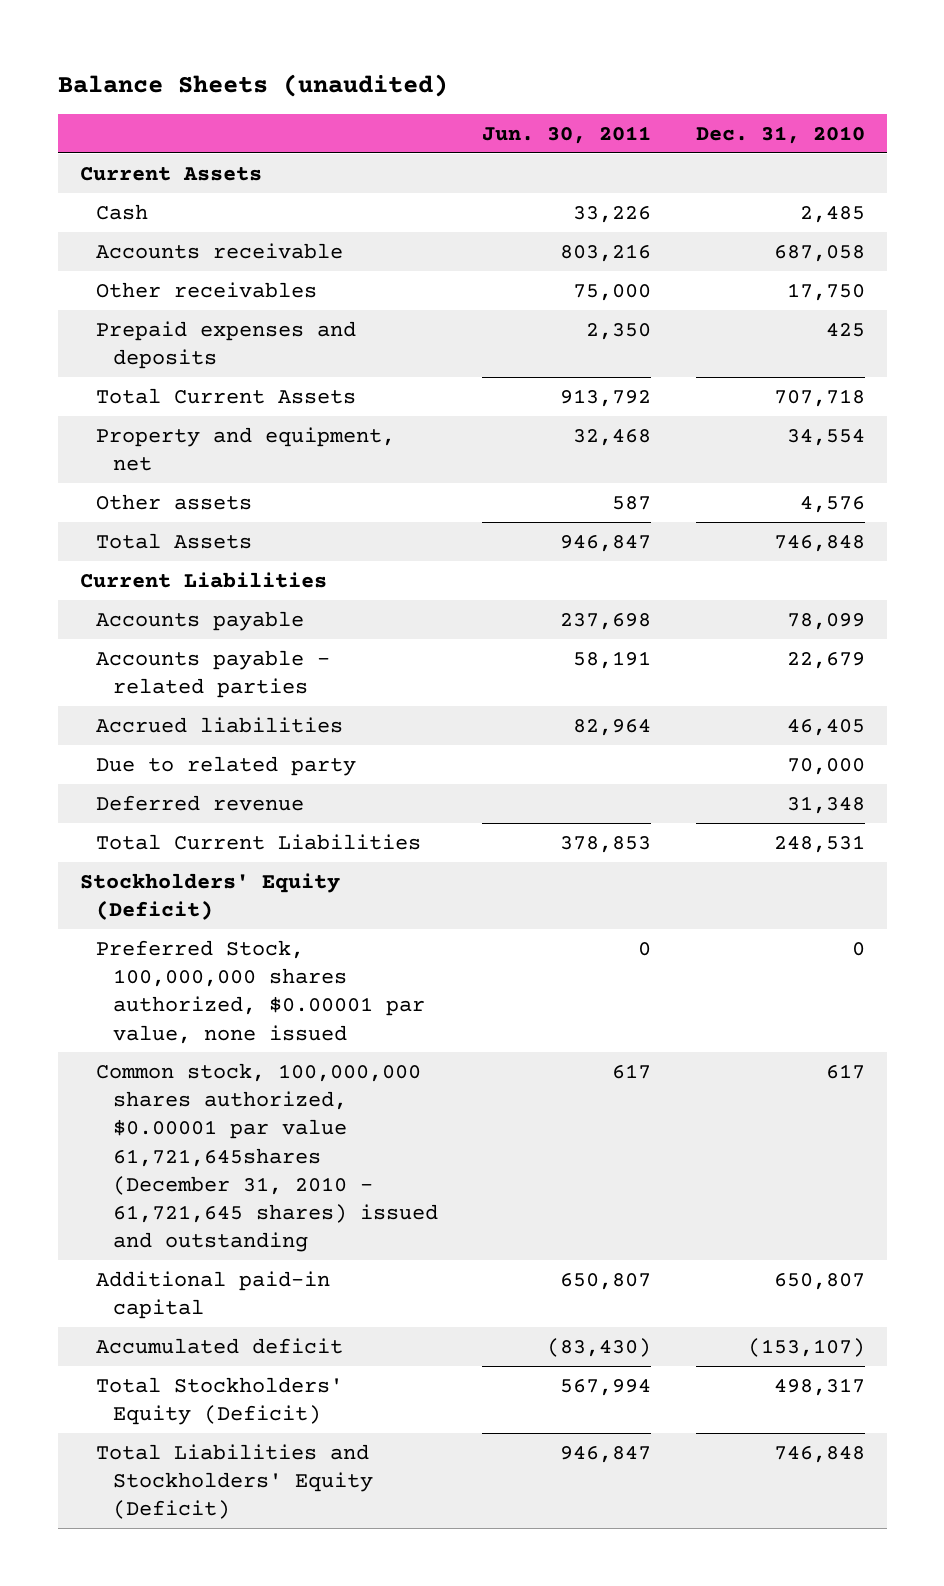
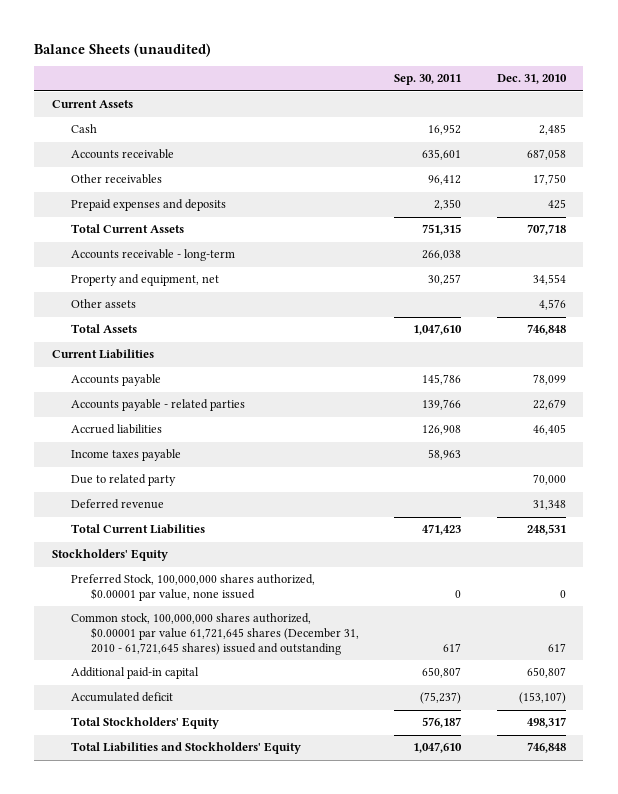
- | Jun. 30, 2011 | Dec. 31, 2010
+ | Sep. 30, 2011 | Dec. 31, 2010
+ Accounts receivable - long-term | 266,038 |
+ Income taxes payable | 58,963 |
- Stockholders' Equity (Deficit)
+ Stockholders' Equity
- Common stock, 100,000,000 shares authorized, $0.00001 par value 61,721,645shares (December 31, 2010 - 61,721,645 shares) issued and outstanding | 617 | 617
+ Common stock, 100,000,000 shares authorized, $0.00001 par value 61,721,645 shares (December 31, 2010 - 61,721,645 shares) issued and outstanding | 617 | 617
- Total Stockholders' Equity (Deficit) | 567,994 | 498,317
- Total Liabilities and Stockholders' Equity (Deficit) | 946,847 | 746,848
+ Total Stockholders' Equity | 576,187 | 498,317
+ Total Liabilities and Stockholders' Equity | 1,047,610 | 746,848

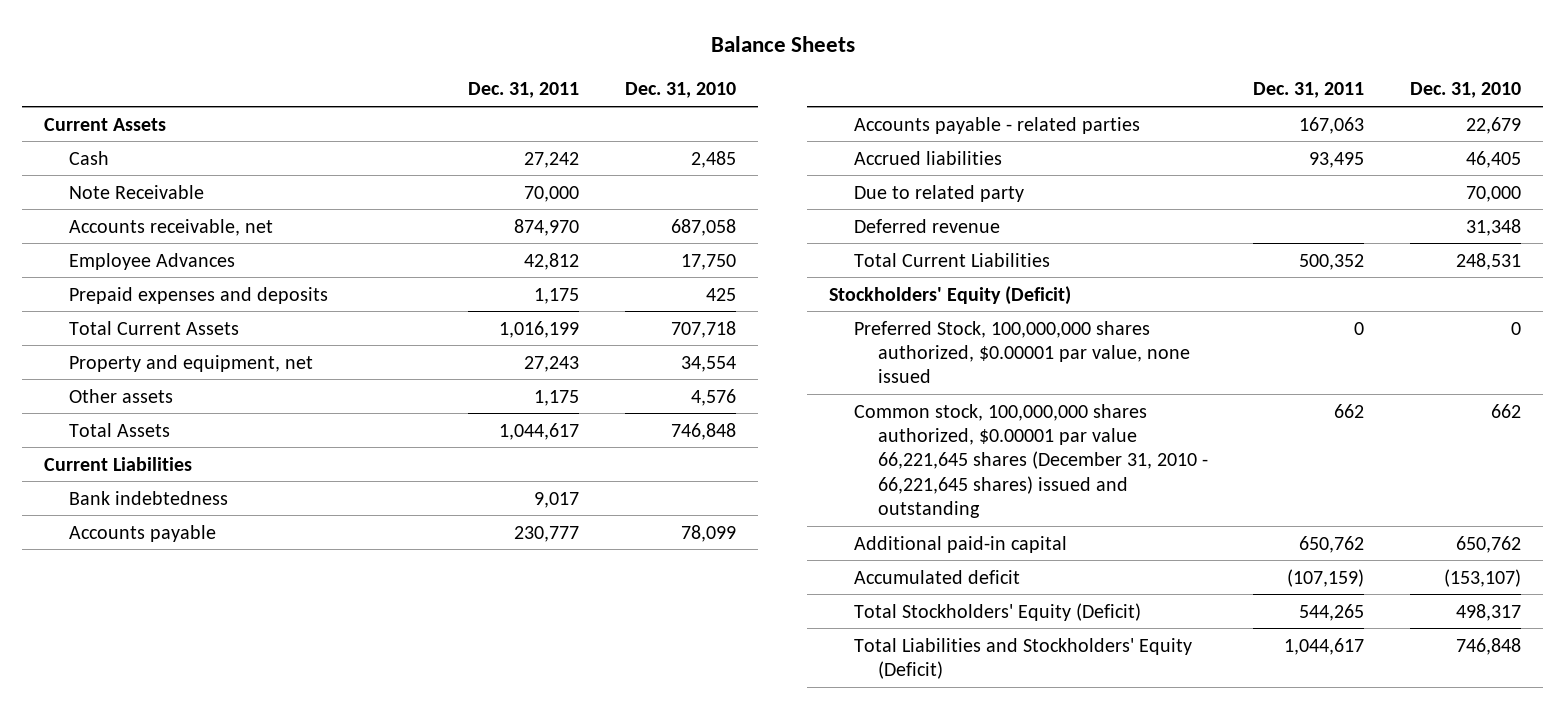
- Balance Sheets (unaudited)
+ Balance Sheets
- | Sep. 30, 2011 | Dec. 31, 2010
+ | Dec. 31, 2011 | Dec. 31, 2010
- Accounts receivable | 635,601 | 687,058
- Other receivables | 96,412 | 17,750
+ Note Receivable | 70,000 |
+ Accounts receivable, net | 874,970 | 687,058
+ Employee Advances | 42,812 | 17,750
- Accounts receivable - long-term | 266,038 |
+ Bank indebtedness | 9,017 |
- Income taxes payable | 58,963 |
- Stockholders' Equity
+ Stockholders' Equity (Deficit)
- Common stock, 100,000,000 shares authorized, $0.00001 par value 61,721,645 shares (December 31, 2010 - 61,721,645 shares) issued and outstanding | 617 | 617
- Additional paid-in capital | 650,807 | 650,807
+ Common stock, 100,000,000 shares authorized, $0.00001 par value 66,221,645 shares (December 31, 2010 - 66,221,645 shares) issued and outstanding | 662 | 662
+ Additional paid-in capital | 650,762 | 650,762
- Total Stockholders' Equity | 576,187 | 498,317
- Total Liabilities and Stockholders' Equity | 1,047,610 | 746,848
+ Total Stockholders' Equity (Deficit) | 544,265 | 498,317
+ Total Liabilities and Stockholders' Equity (Deficit) | 1,044,617 | 746,848

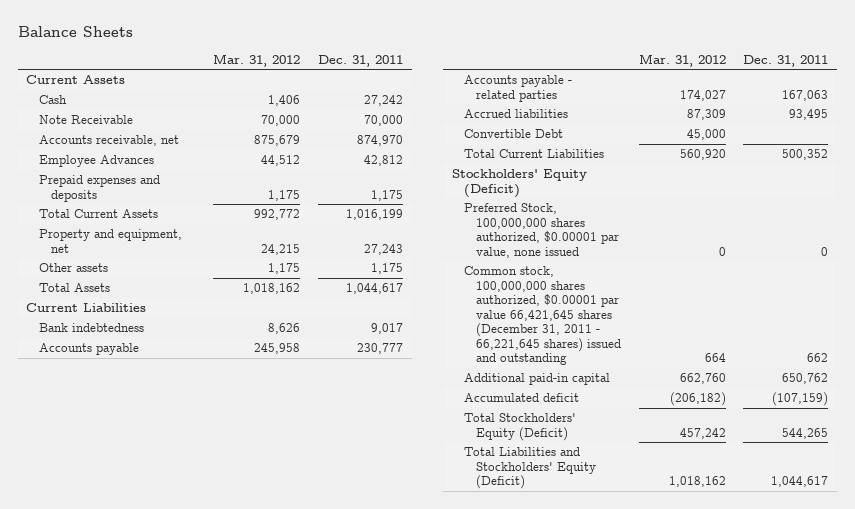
- | Dec. 31, 2011 | Dec. 31, 2010
+ | Mar. 31, 2012 | Dec. 31, 2011
- Due to related party | | 70,000
- Deferred revenue | | 31,348
+ Convertible Debt | 45,000 |
- Common stock, 100,000,000 shares authorized, $0.00001 par value 66,221,645 shares (December 31, 2010 - 66,221,645 shares) issued and outstanding | 662 | 662
+ Common stock, 100,000,000 shares authorized, $0.00001 par value 66,421,645 shares (December 31, 2011 - 66,221,645 shares) issued and outstanding | 664 | 662

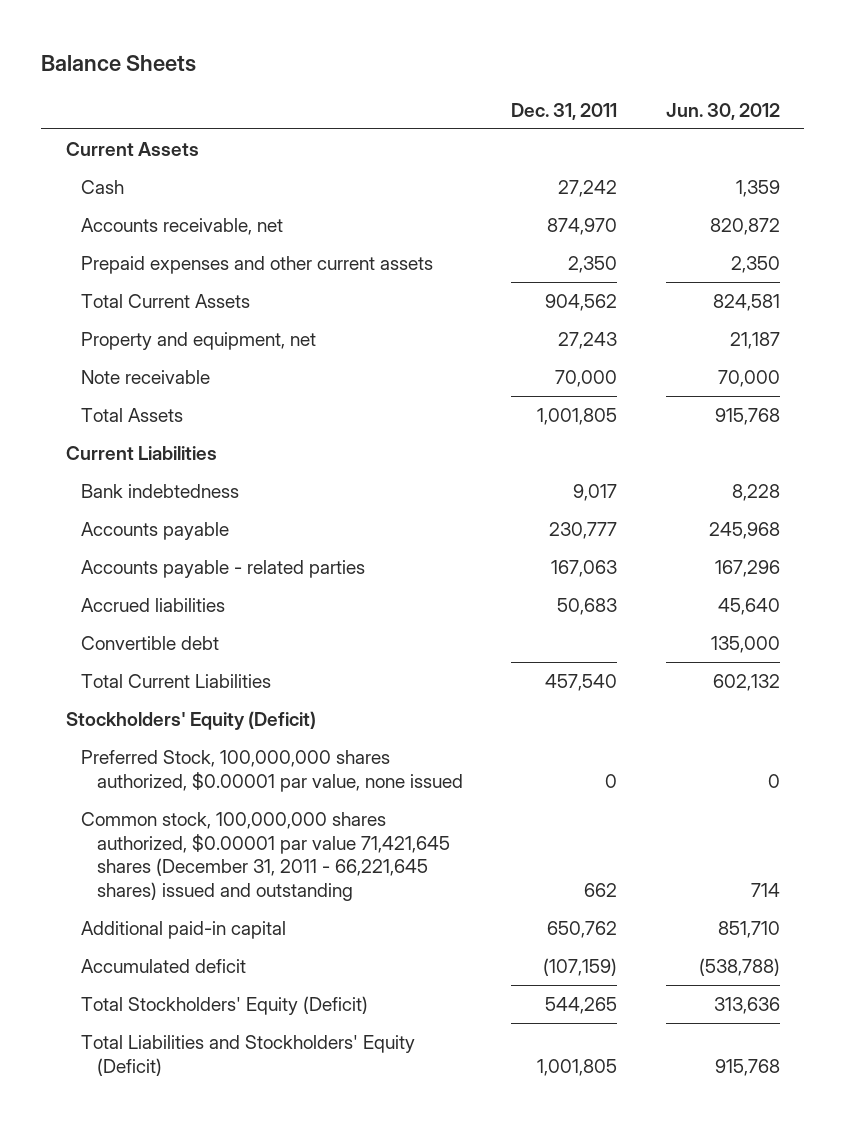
- | Mar. 31, 2012 | Dec. 31, 2011
+ | Dec. 31, 2011 | Jun. 30, 2012
- Note Receivable | 70,000 | 70,000
- Employee Advances | 44,512 | 42,812
- Prepaid expenses and deposits | 1,175 | 1,175
- Total Current Assets | 992,772 | 1,016,199
+ Prepaid expenses and other current assets | 2,350 | 2,350
+ Total Current Assets | 904,562 | 824,581
- Other assets | 1,175 | 1,175
- Total Assets | 1,018,162 | 1,044,617
+ Note receivable | 70,000 | 70,000
+ Total Assets | 1,001,805 | 915,768
- Accrued liabilities | 87,309 | 93,495
- Convertible Debt | 45,000 |
- Total Current Liabilities | 560,920 | 500,352
+ Accrued liabilities | 50,683 | 45,640
+ Convertible debt | | 135,000
+ Total Current Liabilities | 457,540 | 602,132
- Common stock, 100,000,000 shares authorized, $0.00001 par value 66,421,645 shares (December 31, 2011 - 66,221,645 shares) issued and outstanding | 664 | 662
+ Common stock, 100,000,000 shares authorized, $0.00001 par value 71,421,645 shares (December 31, 2011 - 66,221,645 shares) issued and outstanding | 662 | 714
- Total Liabilities and Stockholders' Equity (Deficit) | 1,018,162 | 1,044,617
+ Total Liabilities and Stockholders' Equity (Deficit) | 1,001,805 | 915,768

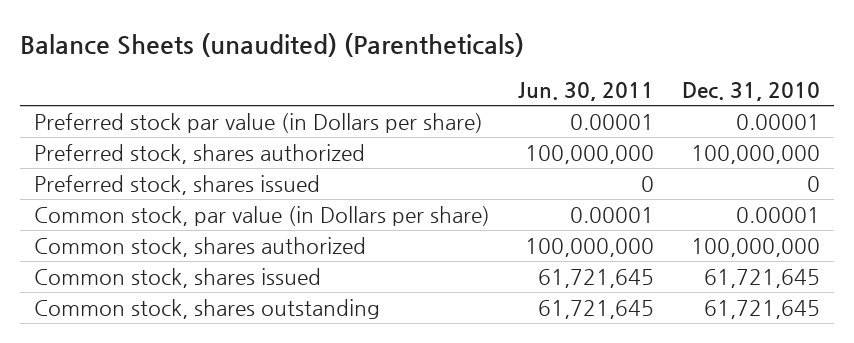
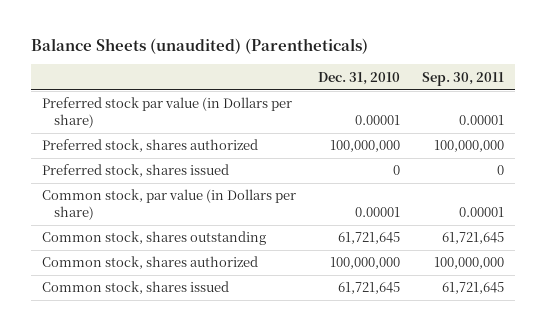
- | Jun. 30, 2011 | Dec. 31, 2010
+ | Dec. 31, 2010 | Sep. 30, 2011
moved up: Common stock, shares outstanding | 61,721,645 | 61,721,645

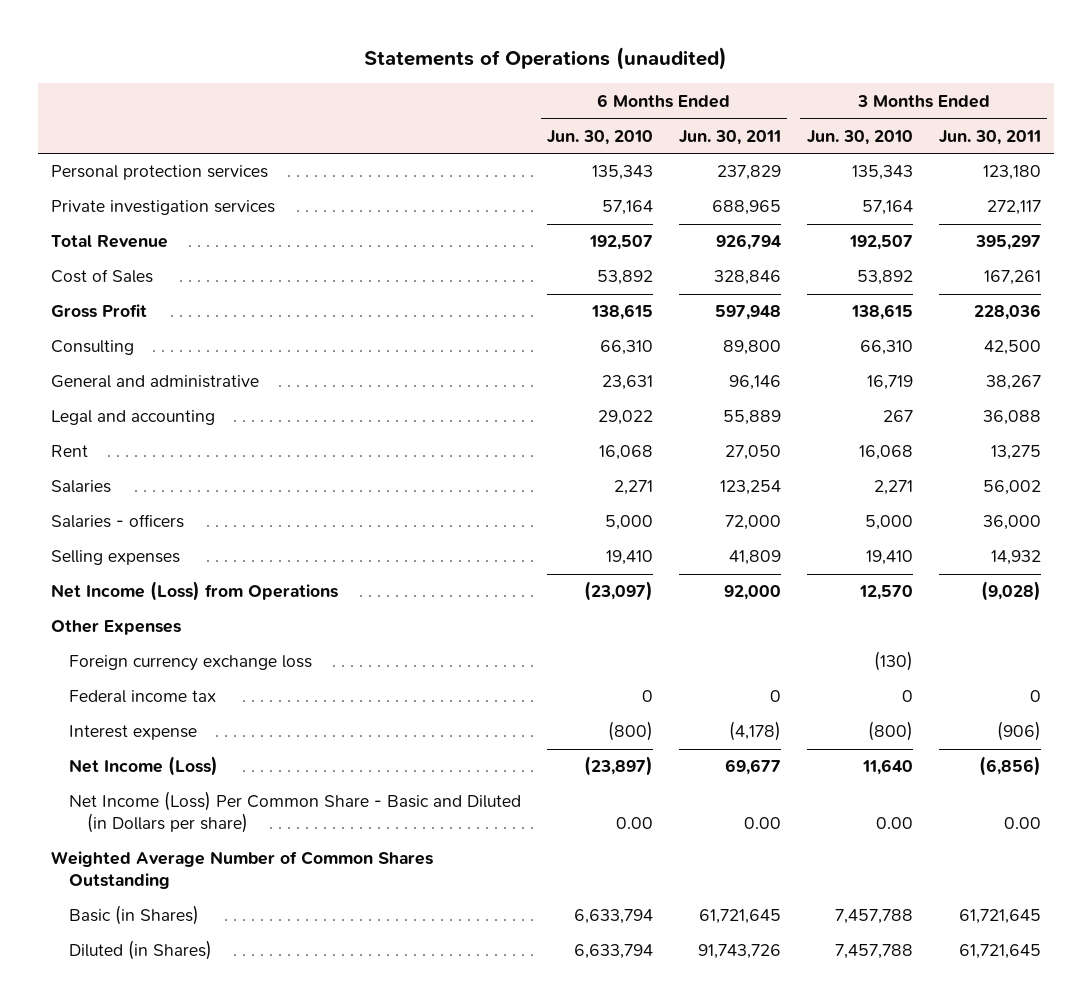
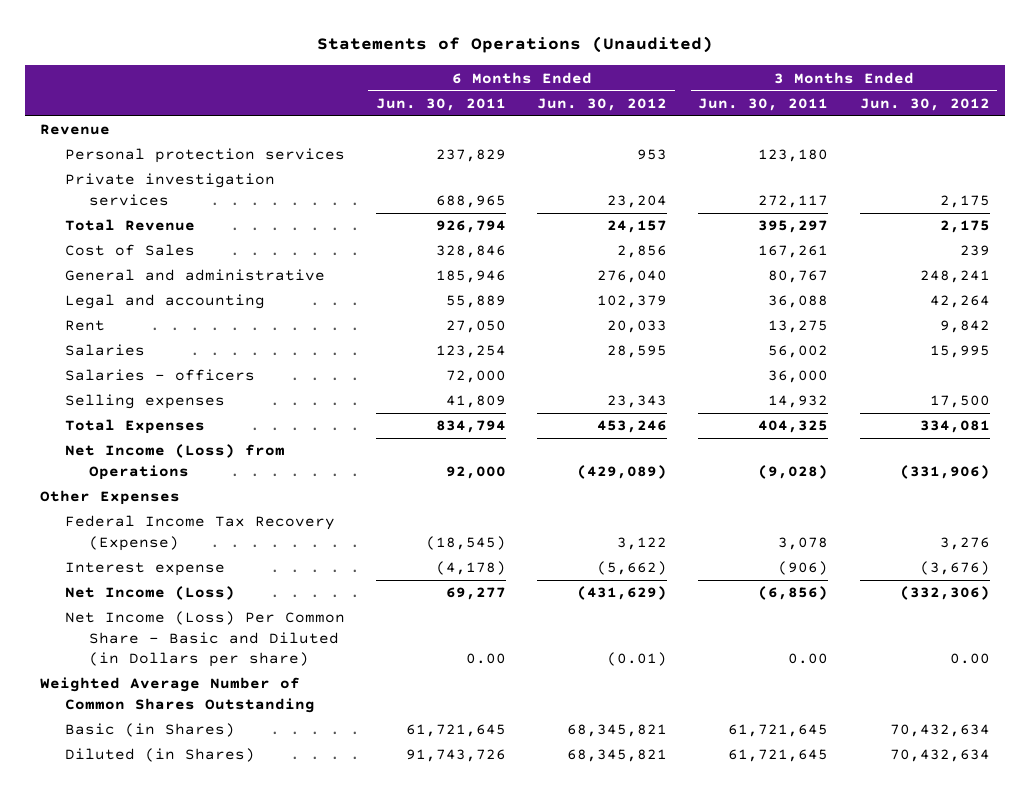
- Statements of Operations (unaudited)
+ Statements of Operations (Unaudited)
- | 6 Months Ended Jun. 30, 2010 | 6 Months Ended Jun. 30, 2011 | 3 Months Ended Jun. 30, 2010 | 3 Months Ended Jun. 30, 2011
+ | 6 Months Ended Jun. 30, 2011 | 6 Months Ended Jun. 30, 2012 | 3 Months Ended Jun. 30, 2011 | 3 Months Ended Jun. 30, 2012
+ Revenue
- Gross Profit | 138,615 | 597,948 | 138,615 | 228,036
- Consulting | 66,310 | 89,800 | 66,310 | 42,500
- General and administrative | 23,631 | 96,146 | 16,719 | 38,267
+ General and administrative | 185,946 | 276,040 | 80,767 | 248,241
+ Total Expenses | 834,794 | 453,246 | 404,325 | 334,081
- Foreign currency exchange loss | | | (130) |
- Federal income tax | 0 | 0 | 0 | 0
+ Federal Income Tax Recovery (Expense) | (18,545) | 3,122 | 3,078 | 3,276
- Net Income (Loss) | (23,897) | 69,677 | 11,640 | (6,856)
+ Net Income (Loss) | 69,277 | (431,629) | (6,856) | (332,306)

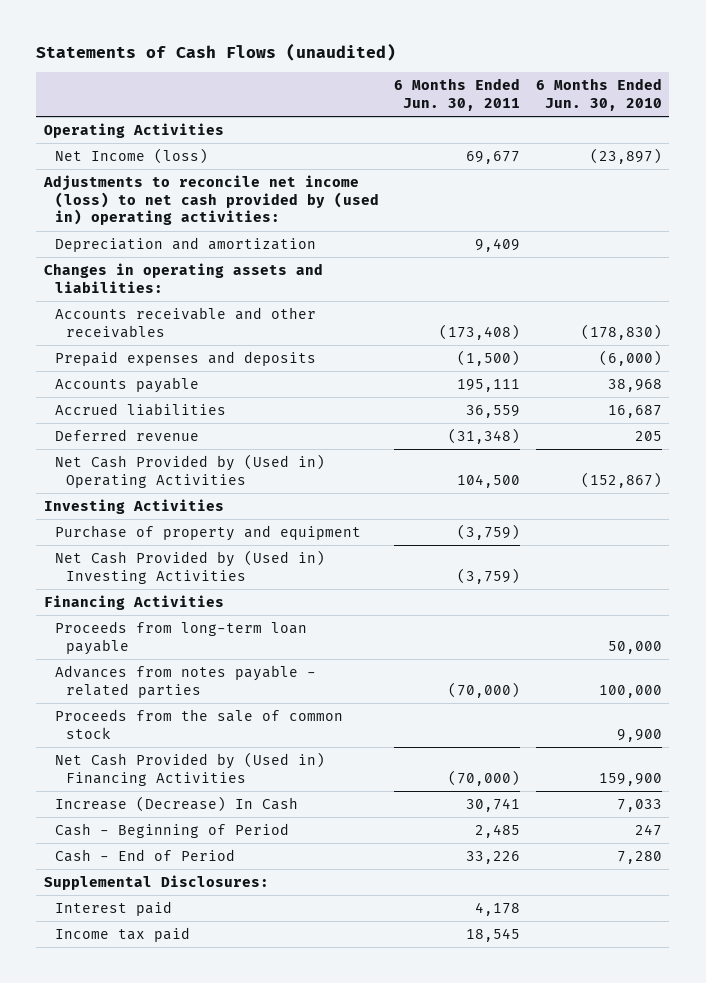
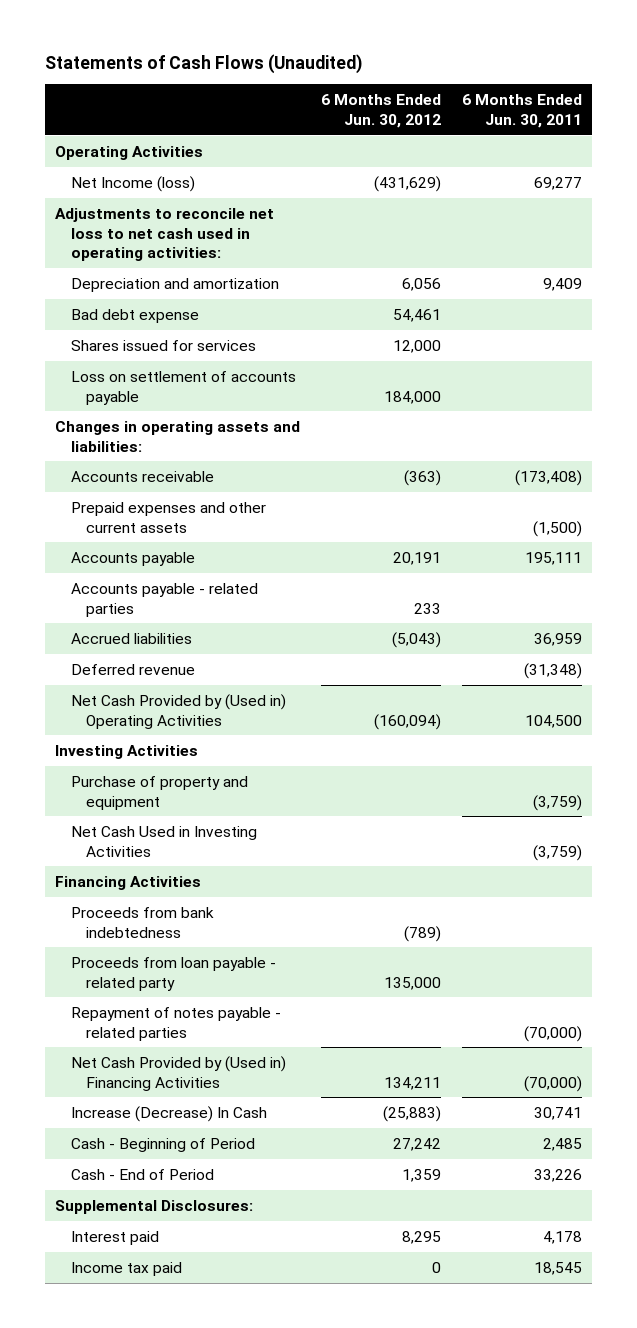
- Statements of Cash Flows (unaudited)
+ Statements of Cash Flows (Unaudited)
- | 6 Months Ended Jun. 30, 2011 | 6 Months Ended Jun. 30, 2010
+ | 6 Months Ended Jun. 30, 2012 | 6 Months Ended Jun. 30, 2011
- Net Income (loss) | 69,677 | (23,897)
- Adjustments to reconcile net income (loss) to net cash provided by (used in) operating activities:
+ Net Income (loss) | (431,629) | 69,277
+ Adjustments to reconcile net loss to net cash used in operating activities:
+ Bad debt expense | 54,461 |
+ Shares issued for services | 12,000 |
+ Loss on settlement of accounts payable | 184,000 |
- Accounts receivable and other receivables | (173,408) | (178,830)
- Prepaid expenses and deposits | (1,500) | (6,000)
+ Accounts receivable | (363) | (173,408)
+ Prepaid expenses and other current assets | | (1,500)
- Accrued liabilities | 36,559 | 16,687
+ Accounts payable - related parties | 233 |
+ Accrued liabilities | (5,043) | 36,959
- Net Cash Provided by (Used in) Investing Activities | (3,759) |
+ Net Cash Used in Investing Activities | | (3,759)
- Proceeds from long-term loan payable | | 50,000
- Advances from notes payable - related parties | (70,000) | 100,000
- Proceeds from the sale of common stock | | 9,900
+ Proceeds from bank indebtedness | (789) |
+ Proceeds from loan payable - related party | 135,000 |
+ Repayment of notes payable - related parties | | (70,000)

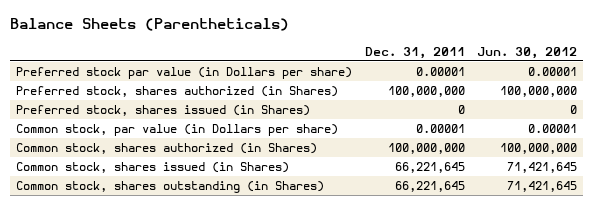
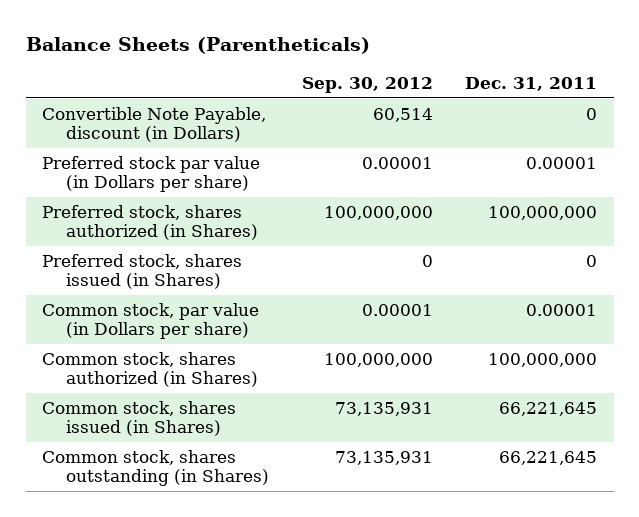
- | Dec. 31, 2011 | Jun. 30, 2012
+ | Sep. 30, 2012 | Dec. 31, 2011
+ Convertible Note Payable, discount (in Dollars) | 60,514 | 0

